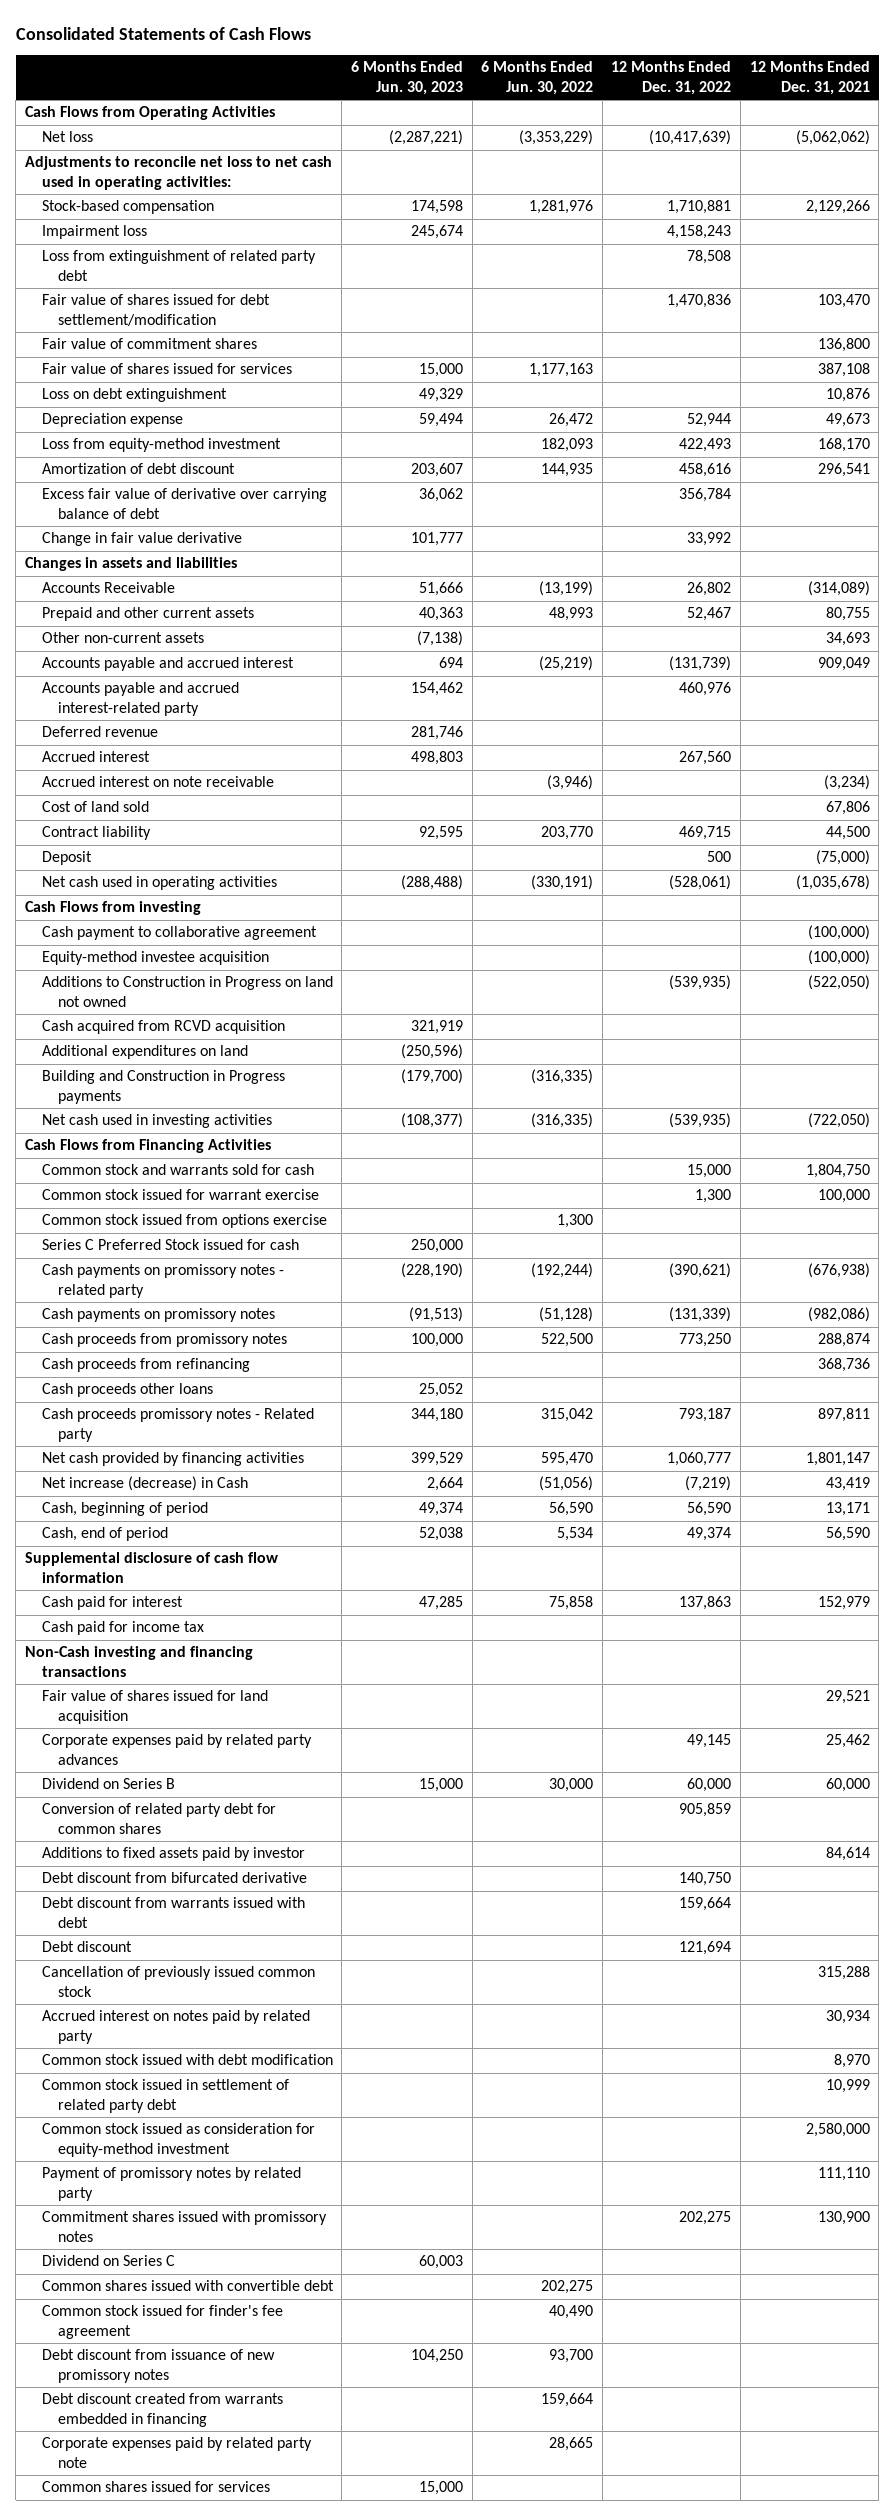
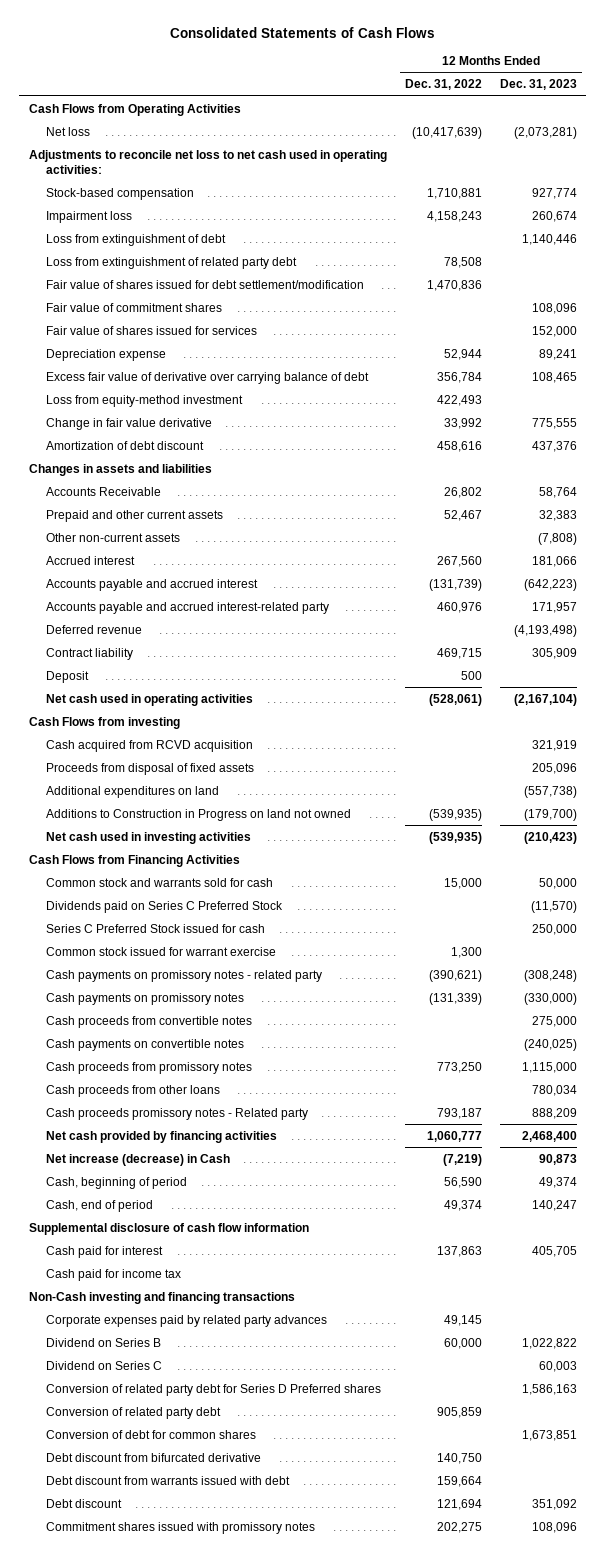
- | 6 Months Ended Jun. 30, 2023 | 6 Months Ended Jun. 30, 2022 | 12 Months Ended Dec. 31, 2022 | 12 Months Ended Dec. 31, 2021
+ | 12 Months Ended Dec. 31, 2022 | 12 Months Ended Dec. 31, 2023
+ Loss from extinguishment of debt | | 1,140,446
- Loss on debt extinguishment | 49,329 | | | 10,876
moved down: Loss from equity-method investment | 422,493 |
moved down: Amortization of debt discount | 458,616 | 437,376
moved up: Accrued interest | 267,560 | 181,066
- Accrued interest on note receivable | | (3,946) | | (3,234)
- Cost of land sold | | | | 67,806
- Cash payment to collaborative agreement | | | | (100,000)
- Equity-method investee acquisition | | | | (100,000)
+ Proceeds from disposal of fixed assets | | 205,096
- Building and Construction in Progress payments | (179,700) | (316,335) | |
moved down: Additions to Construction in Progress on land not owned | (539,935) | (179,700)
- Common stock issued from options exercise | | 1,300 | |
+ Dividends paid on Series C Preferred Stock | | (11,570)
moved down: Common stock issued for warrant exercise | 1,300 |
+ Cash proceeds from convertible notes | | 275,000
+ Cash payments on convertible notes | | (240,025)
- Cash proceeds from refinancing | | | | 368,736
- Cash proceeds other loans | 25,052 | | |
+ Cash proceeds from other loans | | 780,034
- Fair value of shares issued for land acquisition | | | | 29,521
- Conversion of related party debt for common shares | | | 905,859 |
- Additions to fixed assets paid by investor | | | | 84,614
moved up: Dividend on Series C | | 60,003
+ Conversion of related party debt for Series D Preferred shares | | 1,586,163
+ Conversion of related party debt | 905,859 |
+ Conversion of debt for common shares | | 1,673,851
- Cancellation of previously issued common stock | | | | 315,288
- Accrued interest on notes paid by related party | | | | 30,934
- Common stock issued with debt modification | | | | 8,970
- Common stock issued in settlement of related party debt | | | | 10,999
- Common stock issued as consideration for equity-method investment | | | | 2,580,000
- Payment of promissory notes by related party | | | | 111,110
- Common shares issued with convertible debt | | 202,275 | |
- Common stock issued for finder's fee agreement | | 40,490 | |
- Debt discount from issuance of new promissory notes | 104,250 | 93,700 | |
- Debt discount created from warrants embedded in financing | | 159,664 | |
- Corporate expenses paid by related party note | | 28,665 | |
- Common shares issued for services | 15,000 | | |

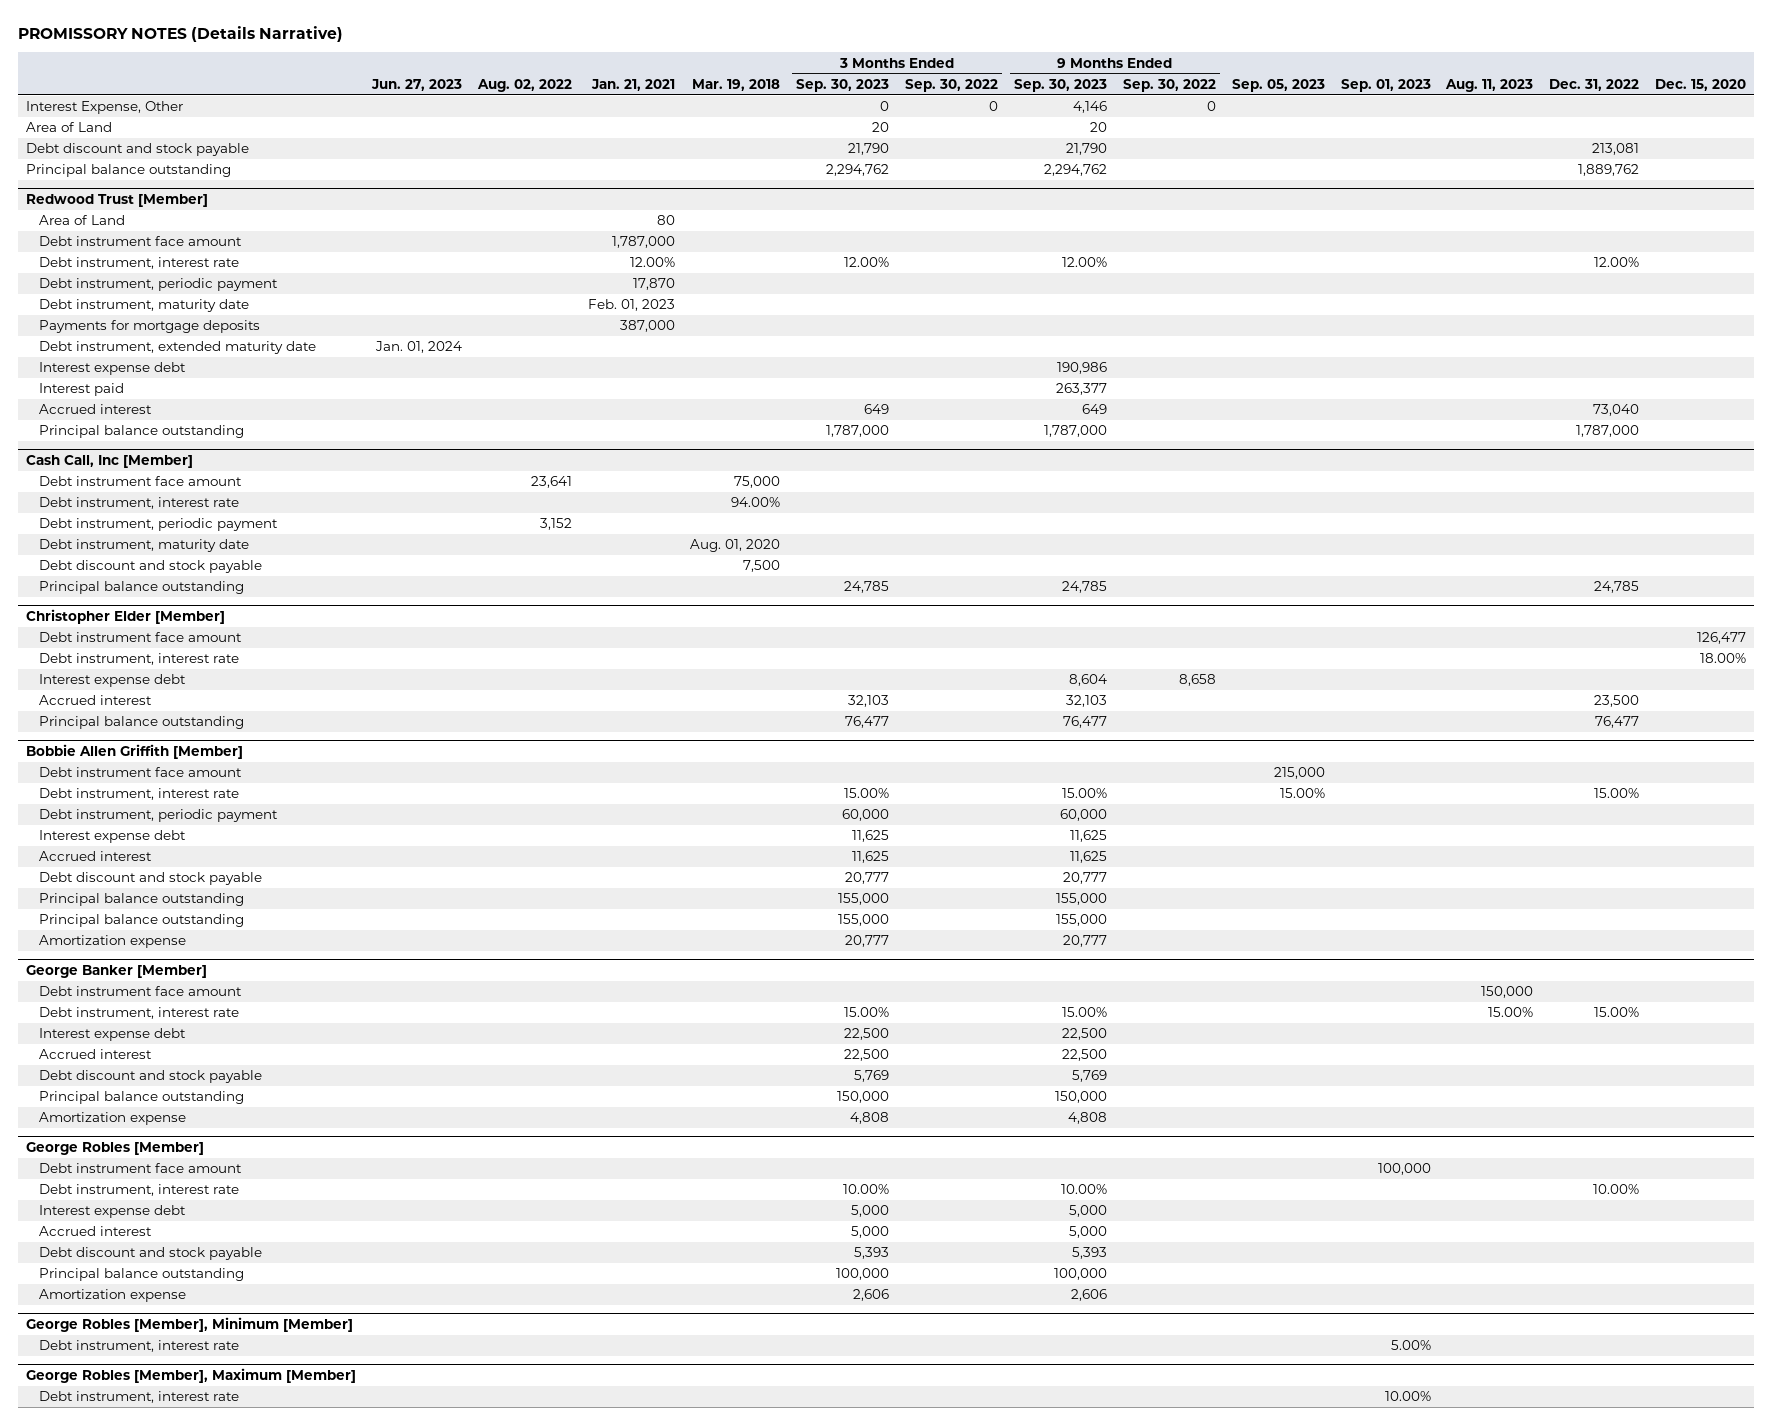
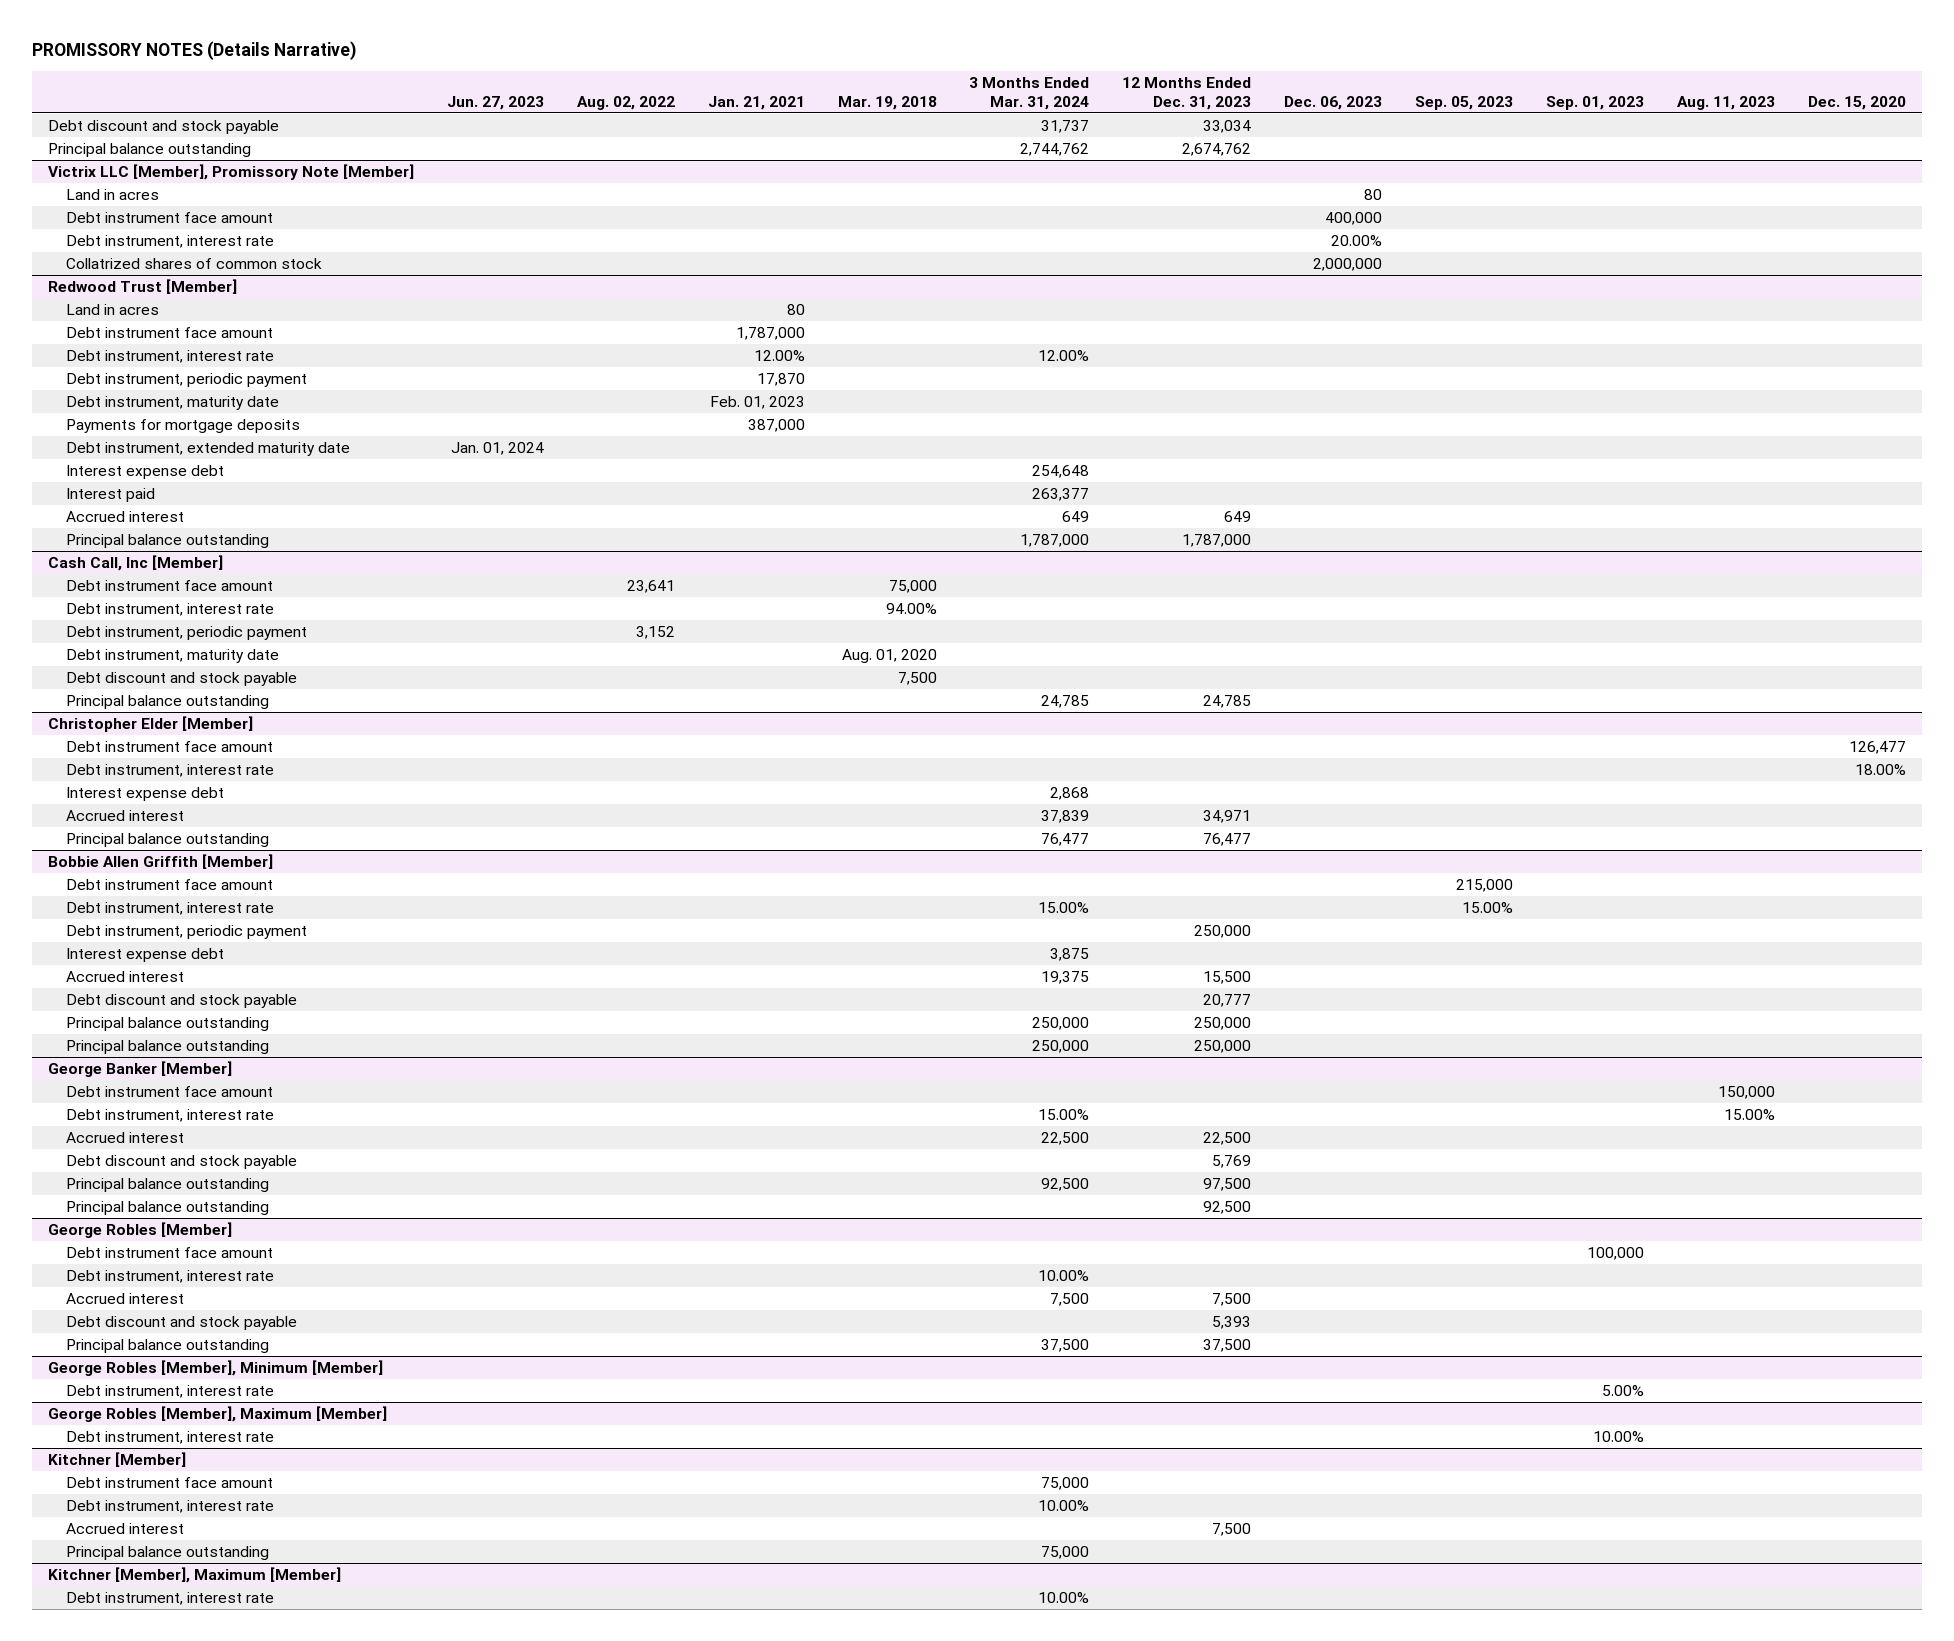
- | Jun. 27, 2023 | Aug. 02, 2022 | Jan. 21, 2021 | Mar. 19, 2018 | 3 Months Ended Sep. 30, 2023 | 3 Months Ended Sep. 30, 2022 | 9 Months Ended Sep. 30, 2023 | 9 Months Ended Sep. 30, 2022 | Sep. 05, 2023 | Sep. 01, 2023 | Aug. 11, 2023 | Dec. 31, 2022 | Dec. 15, 2020
+ | Jun. 27, 2023 | Aug. 02, 2022 | Jan. 21, 2021 | Mar. 19, 2018 | 3 Months Ended Mar. 31, 2024 | 12 Months Ended Dec. 31, 2023 | Dec. 06, 2023 | Sep. 05, 2023 | Sep. 01, 2023 | Aug. 11, 2023 | Dec. 15, 2020
- Interest Expense, Other | | | | | 0 | 0 | 4,146 | 0 | | | | |
- Area of Land | | | | | 20 | | 20 | | | | | |
+ Victrix LLC [Member], Promissory Note [Member]
+ Land in acres | | | | | | | 80 | | | |
+ Debt instrument face amount | | | | | | | 400,000 | | | |
+ Debt instrument, interest rate | | | | | | | 20.00% | | | |
+ Collatrized shares of common stock | | | | | | | 2,000,000 | | | |
@ Redwood Trust [Member]
- Area of Land | | | 80 | | | | | | | | | |
+ Land in acres | | | 80 | | | | | | | |
@ Bobbie Allen Griffith [Member]
- Amortization expense | | | | | 20,777 | | 20,777 | | | | | |
@ George Banker [Member]
- Interest expense debt | | | | | 22,500 | | 22,500 | | | | | |
- Amortization expense | | | | | 4,808 | | 4,808 | | | | | |
+ Principal balance outstanding | | | | | | 92,500 | | | | |
@ George Robles [Member]
- Interest expense debt | | | | | 5,000 | | 5,000 | | | | | |
- Amortization expense | | | | | 2,606 | | 2,606 | | | | | |
+ Kitchner [Member]
+ Debt instrument face amount | | | | | 75,000 | | | | | |
+ Debt instrument, interest rate | | | | | 10.00% | | | | | |
+ Accrued interest | | | | | | 7,500 | | | | |
+ Principal balance outstanding | | | | | 75,000 | | | | | |
+ Kitchner [Member], Maximum [Member]
+ Debt instrument, interest rate | | | | | 10.00% | | | | | |

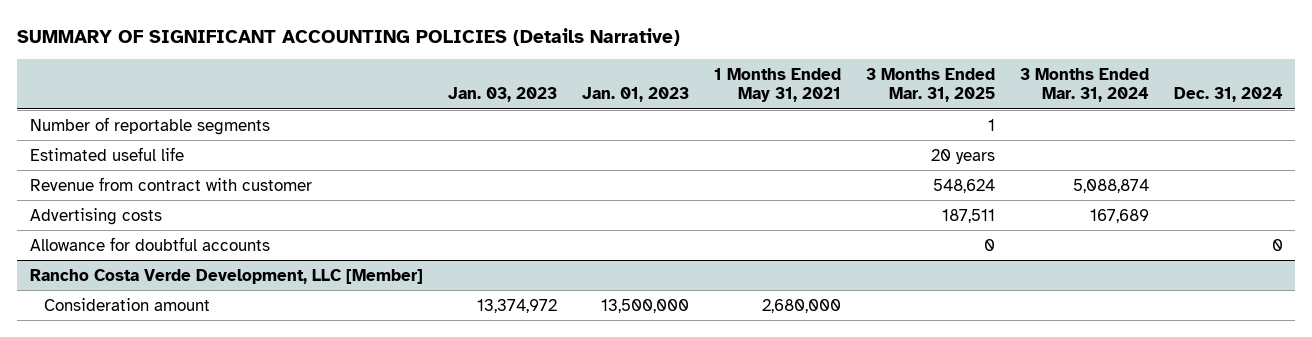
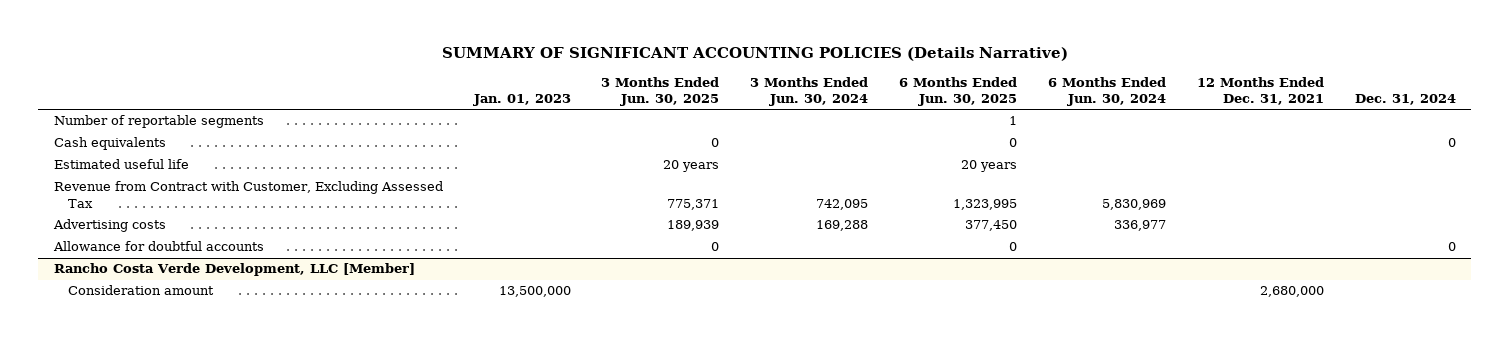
- | Jan. 03, 2023 | Jan. 01, 2023 | 1 Months Ended May 31, 2021 | 3 Months Ended Mar. 31, 2025 | 3 Months Ended Mar. 31, 2024 | Dec. 31, 2024
+ | Jan. 01, 2023 | 3 Months Ended Jun. 30, 2025 | 3 Months Ended Jun. 30, 2024 | 6 Months Ended Jun. 30, 2025 | 6 Months Ended Jun. 30, 2024 | 12 Months Ended Dec. 31, 2021 | Dec. 31, 2024
+ Cash equivalents | | 0 | | 0 | | | 0
- Revenue from contract with customer | | | | 548,624 | 5,088,874 |
+ Revenue from Contract with Customer, Excluding Assessed Tax | | 775,371 | 742,095 | 1,323,995 | 5,830,969 | |

